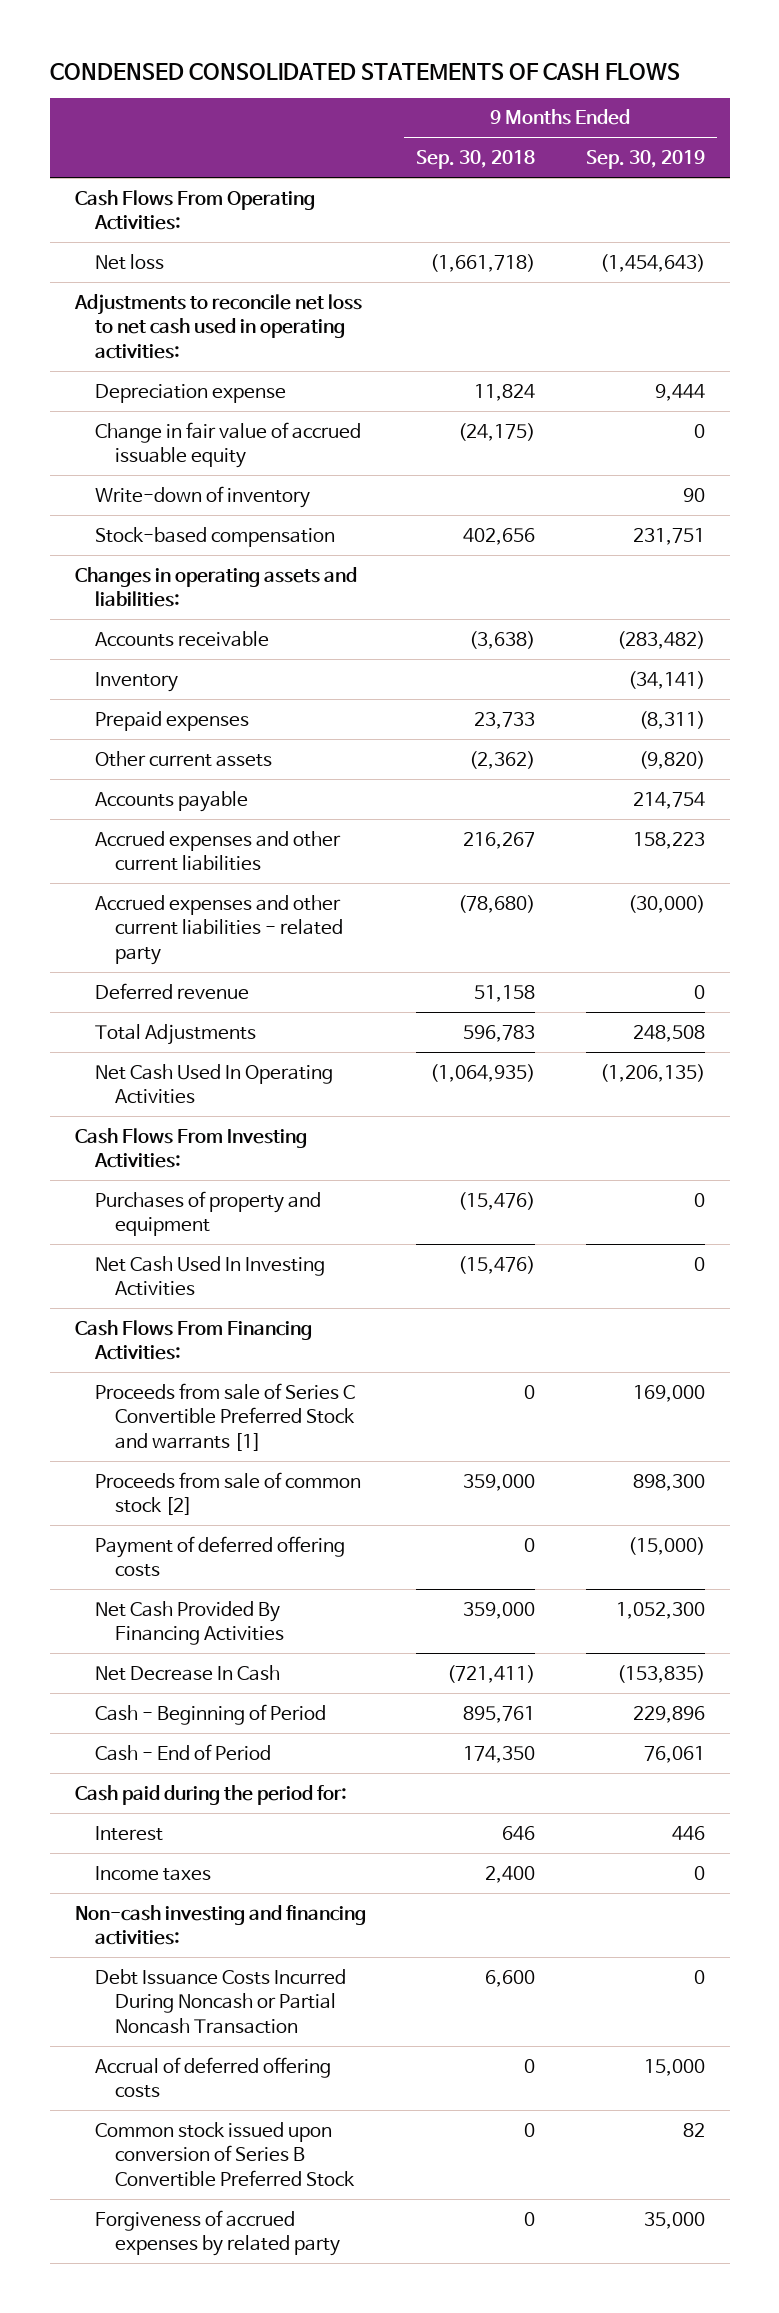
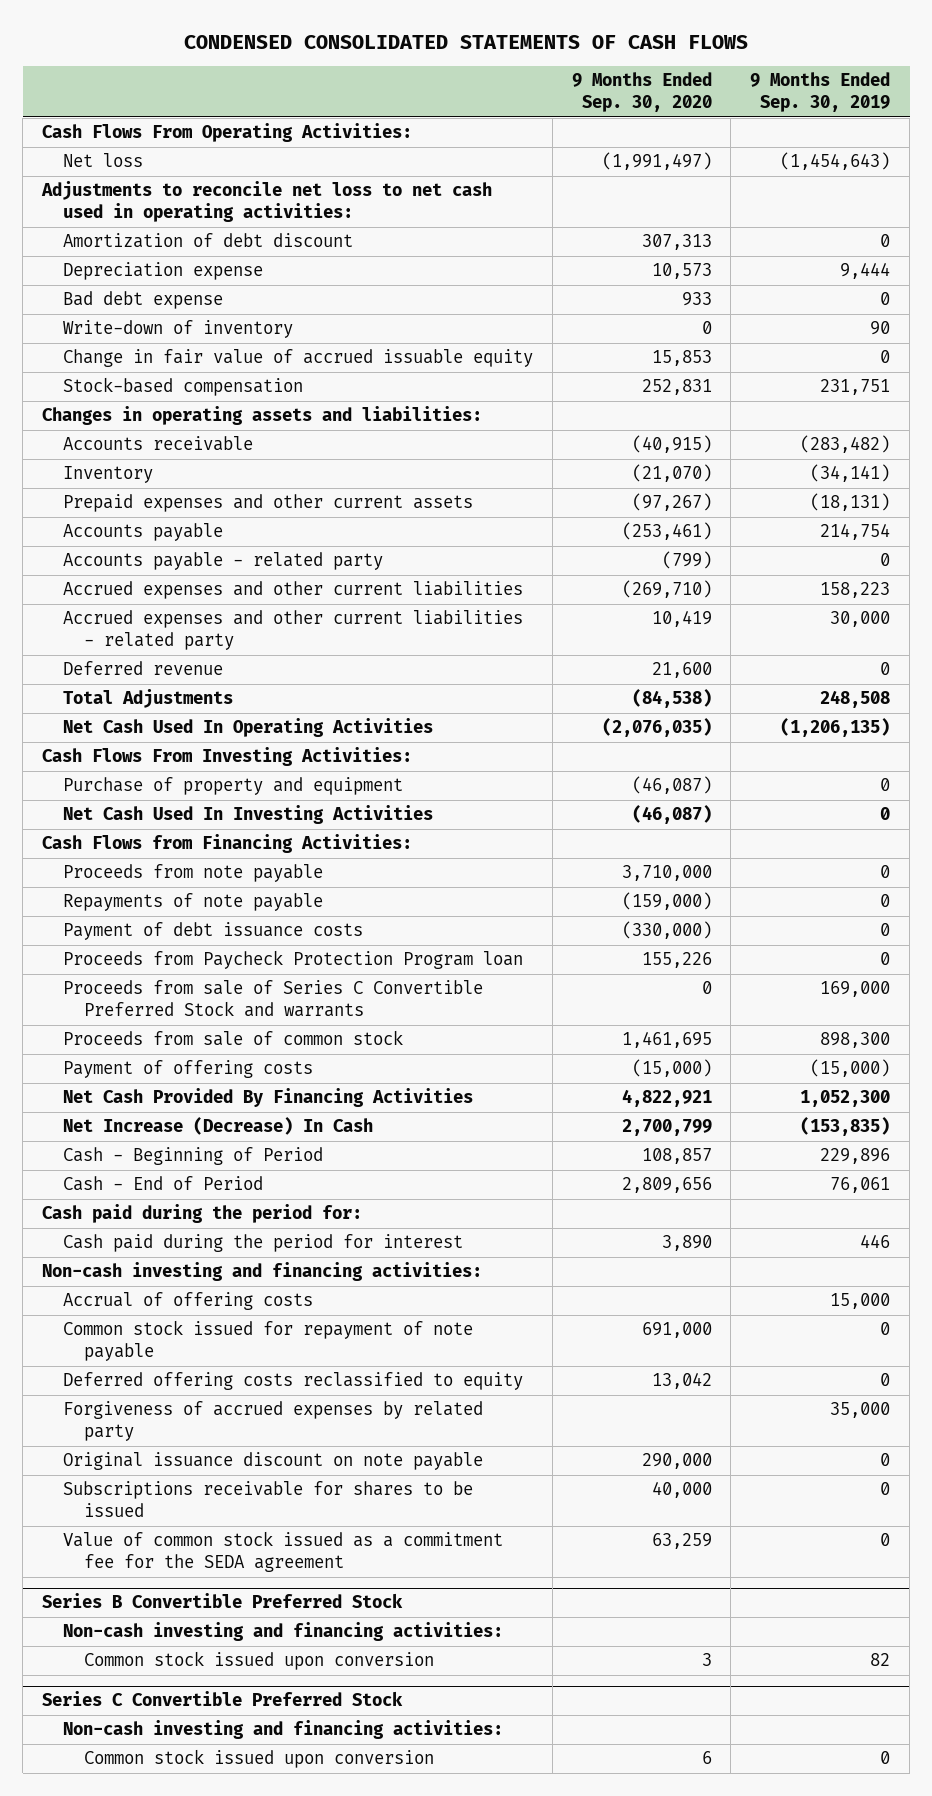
- | 9 Months Ended Sep. 30, 2018 | 9 Months Ended Sep. 30, 2019
+ | 9 Months Ended Sep. 30, 2020 | 9 Months Ended Sep. 30, 2019
+ Amortization of debt discount | 307,313 | 0
+ Bad debt expense | 933 | 0
moved down: Change in fair value of accrued issuable equity | 15,853 | 0
- Prepaid expenses | 23,733 | (8,311)
- Other current assets | (2,362) | (9,820)
+ Prepaid expenses and other current assets | (97,267) | (18,131)
+ Accounts payable - related party | (799) | 0
- Accrued expenses and other current liabilities - related party | (78,680) | (30,000)
+ Accrued expenses and other current liabilities - related party | 10,419 | 30,000
- Purchases of property and equipment | (15,476) | 0
+ Purchase of property and equipment | (46,087) | 0
- Cash Flows From Financing Activities:
- Proceeds from sale of Series C Convertible Preferred Stock and warrants [1] | 0 | 169,000
- Proceeds from sale of common stock [2] | 359,000 | 898,300
- Payment of deferred offering costs | 0 | (15,000)
+ Cash Flows from Financing Activities:
+ Proceeds from note payable | 3,710,000 | 0
+ Repayments of note payable | (159,000) | 0
+ Payment of debt issuance costs | (330,000) | 0
+ Proceeds from Paycheck Protection Program loan | 155,226 | 0
+ Proceeds from sale of Series C Convertible Preferred Stock and warrants | 0 | 169,000
+ Proceeds from sale of common stock | 1,461,695 | 898,300
+ Payment of offering costs | (15,000) | (15,000)
- Net Decrease In Cash | (721,411) | (153,835)
+ Net Increase (Decrease) In Cash | 2,700,799 | (153,835)
- Interest | 646 | 446
- Income taxes | 2,400 | 0
+ Cash paid during the period for interest | 3,890 | 446
- Debt Issuance Costs Incurred During Noncash or Partial Noncash Transaction | 6,600 | 0
- Accrual of deferred offering costs | 0 | 15,000
- Common stock issued upon conversion of Series B Convertible Preferred Stock | 0 | 82
+ Accrual of offering costs | | 15,000
+ Common stock issued for repayment of note payable | 691,000 | 0
+ Deferred offering costs reclassified to equity | 13,042 | 0
+ Original issuance discount on note payable | 290,000 | 0
+ Subscriptions receivable for shares to be issued | 40,000 | 0
+ Value of common stock issued as a commitment fee for the SEDA agreement | 63,259 | 0
+ Series B Convertible Preferred Stock
+ Non-cash investing and financing activities:
+ Common stock issued upon conversion | 3 | 82
+ Series C Convertible Preferred Stock
+ Non-cash investing and financing activities:
+ Common stock issued upon conversion | 6 | 0

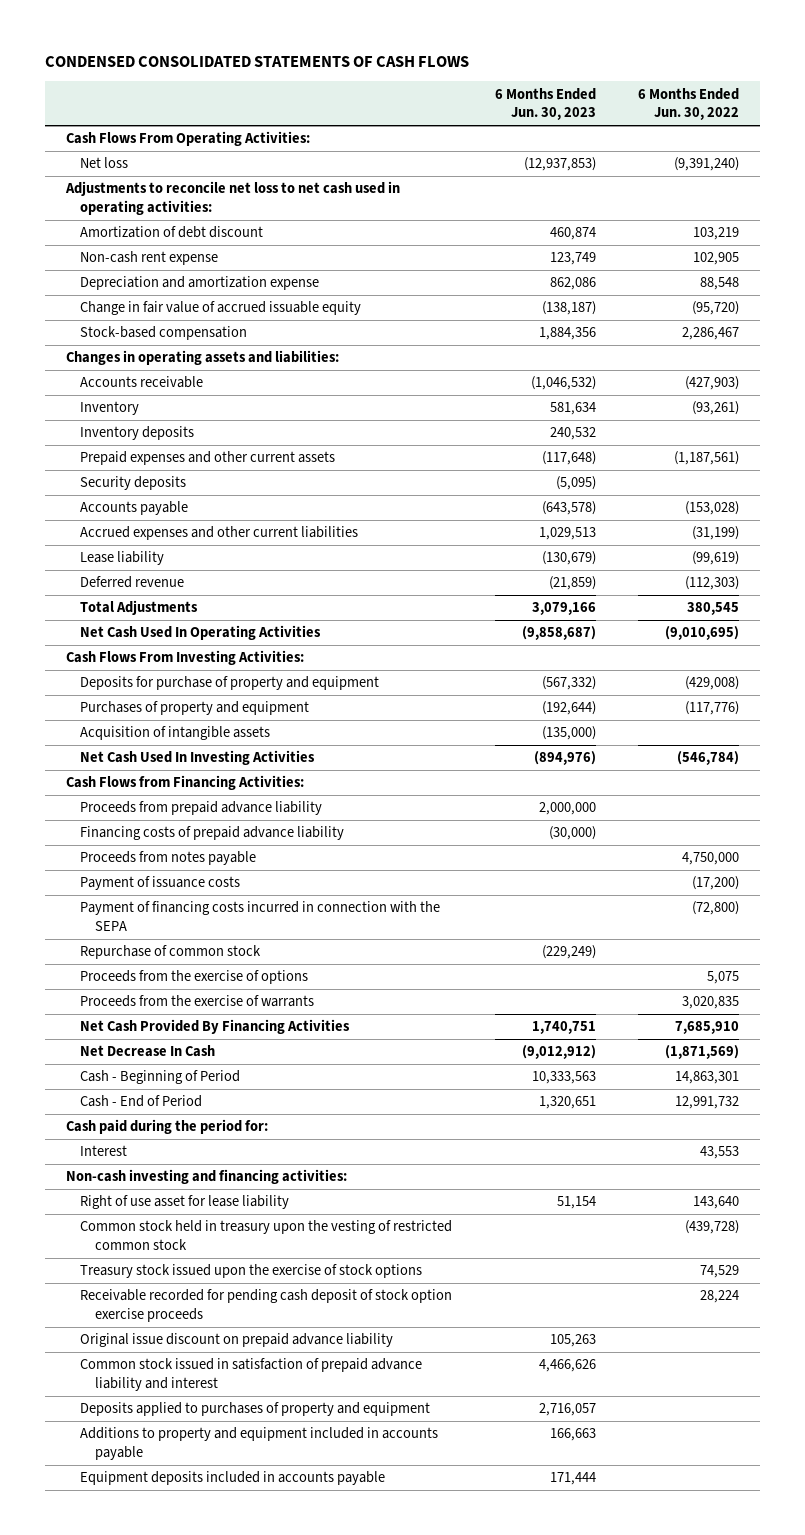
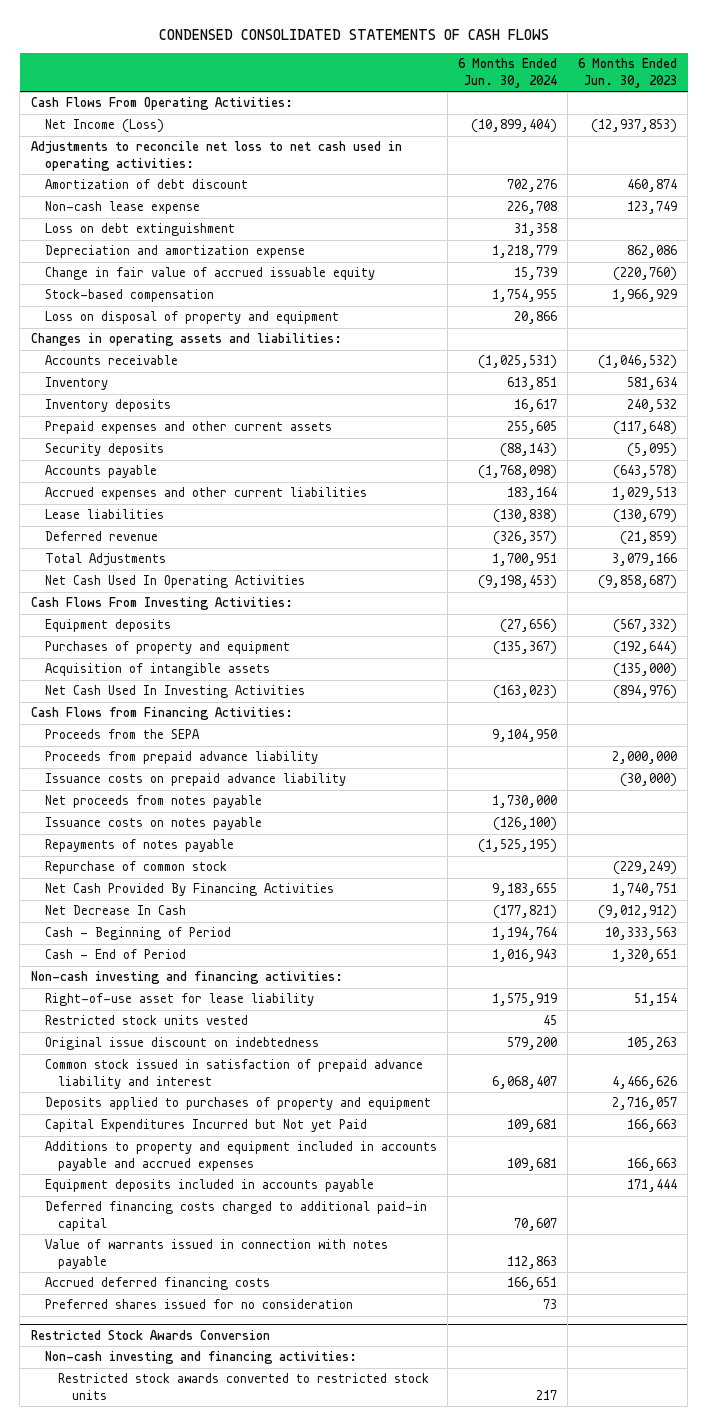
- | 6 Months Ended Jun. 30, 2023 | 6 Months Ended Jun. 30, 2022
+ | 6 Months Ended Jun. 30, 2024 | 6 Months Ended Jun. 30, 2023
- Net loss | (12,937,853) | (9,391,240)
+ Net Income (Loss) | (10,899,404) | (12,937,853)
- Non-cash rent expense | 123,749 | 102,905
+ Non-cash lease expense | 226,708 | 123,749
+ Loss on debt extinguishment | 31,358 |
- Change in fair value of accrued issuable equity | (138,187) | (95,720)
- Stock-based compensation | 1,884,356 | 2,286,467
+ Change in fair value of accrued issuable equity | 15,739 | (220,760)
+ Stock-based compensation | 1,754,955 | 1,966,929
+ Loss on disposal of property and equipment | 20,866 |
- Lease liability | (130,679) | (99,619)
+ Lease liabilities | (130,838) | (130,679)
- Deposits for purchase of property and equipment | (567,332) | (429,008)
+ Equipment deposits | (27,656) | (567,332)
+ Proceeds from the SEPA | 9,104,950 |
- Financing costs of prepaid advance liability | (30,000) |
- Proceeds from notes payable | | 4,750,000
- Payment of issuance costs | | (17,200)
- Payment of financing costs incurred in connection with the SEPA | | (72,800)
+ Issuance costs on prepaid advance liability | | (30,000)
+ Net proceeds from notes payable | 1,730,000 |
+ Issuance costs on notes payable | (126,100) |
+ Repayments of notes payable | (1,525,195) |
- Proceeds from the exercise of options | | 5,075
- Proceeds from the exercise of warrants | | 3,020,835
- Cash paid during the period for:
- Interest | | 43,553
- Right of use asset for lease liability | 51,154 | 143,640
- Common stock held in treasury upon the vesting of restricted common stock | | (439,728)
- Treasury stock issued upon the exercise of stock options | | 74,529
- Receivable recorded for pending cash deposit of stock option exercise proceeds | | 28,224
- Original issue discount on prepaid advance liability | 105,263 |
+ Right-of-use asset for lease liability | 1,575,919 | 51,154
+ Restricted stock units vested | 45 |
+ Original issue discount on indebtedness | 579,200 | 105,263
- Additions to property and equipment included in accounts payable | 166,663 |
+ Capital Expenditures Incurred but Not yet Paid | 109,681 | 166,663
+ Additions to property and equipment included in accounts payable and accrued expenses | 109,681 | 166,663
+ Deferred financing costs charged to additional paid-in capital | 70,607 |
+ Value of warrants issued in connection with notes payable | 112,863 |
+ Accrued deferred financing costs | 166,651 |
+ Preferred shares issued for no consideration | 73 |
+ Restricted Stock Awards Conversion
+ Non-cash investing and financing activities:
+ Restricted stock awards converted to restricted stock units | 217 |

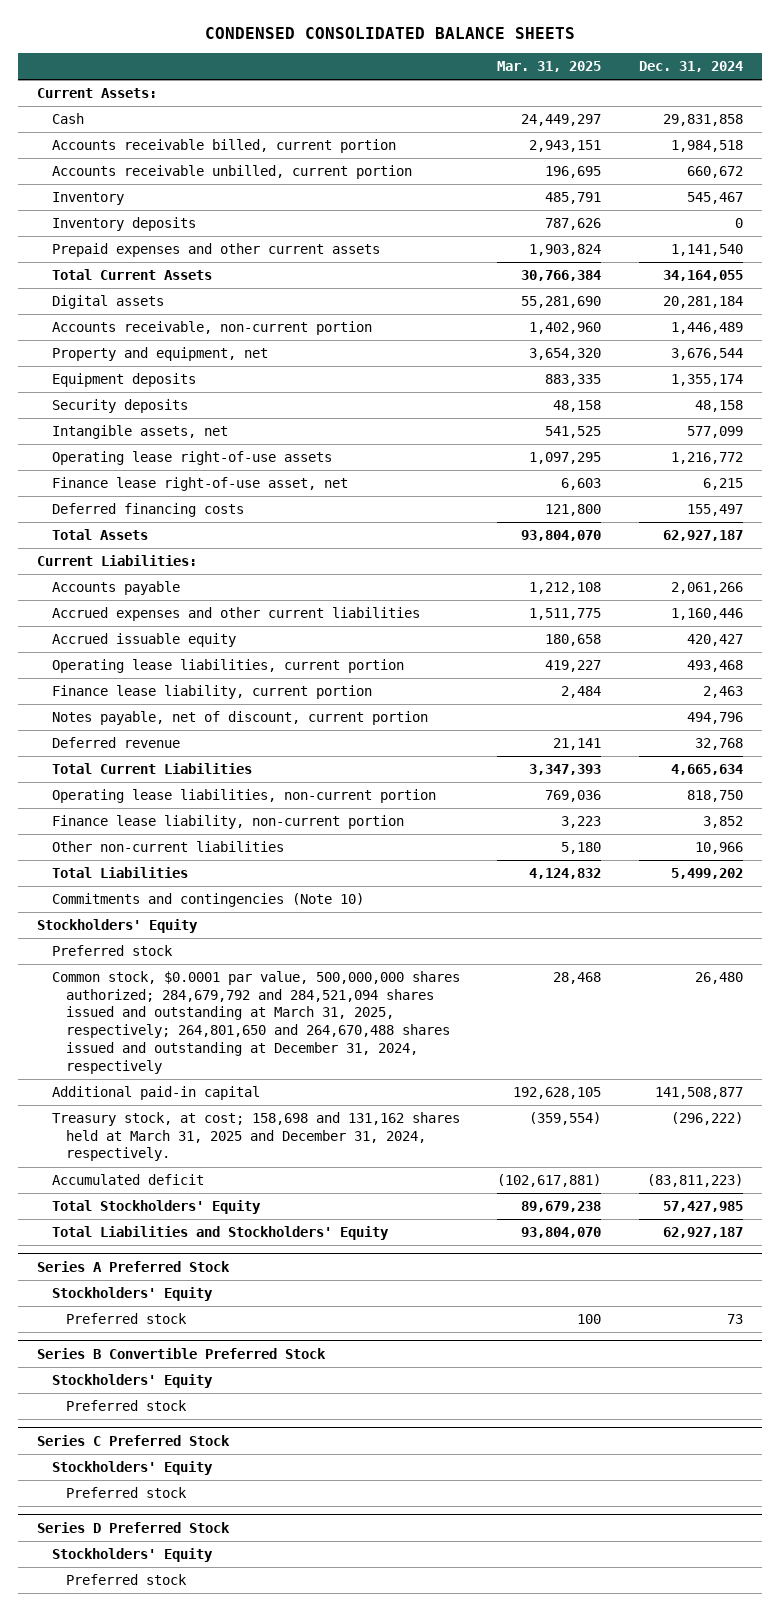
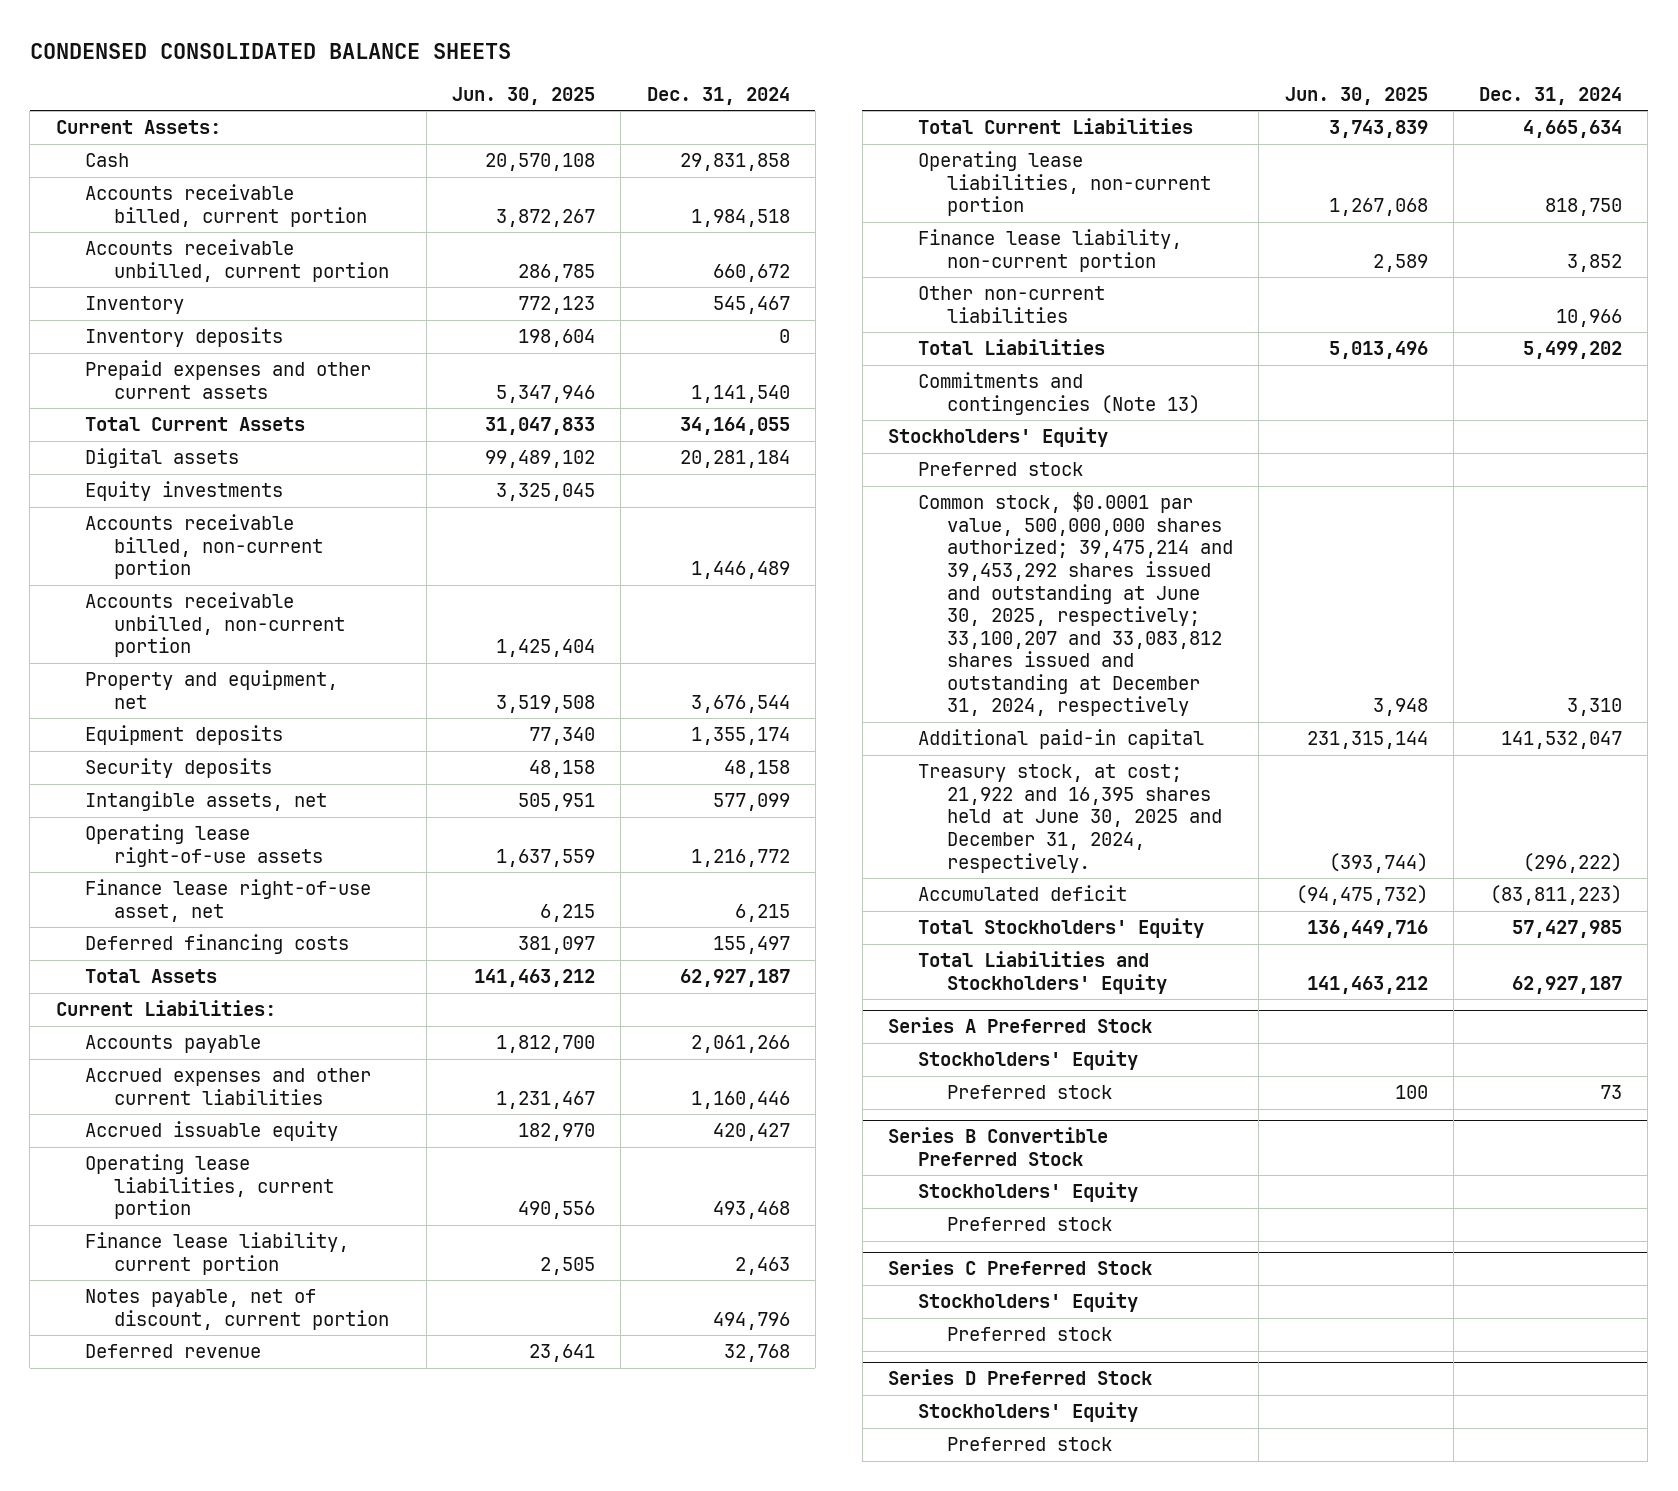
- | Mar. 31, 2025 | Dec. 31, 2024
+ | Jun. 30, 2025 | Dec. 31, 2024
- Accounts receivable, non-current portion | 1,402,960 | 1,446,489
+ Equity investments | 3,325,045 |
+ Accounts receivable billed, non-current portion | | 1,446,489
+ Accounts receivable unbilled, non-current portion | 1,425,404 |
- Commitments and contingencies (Note 10)
+ Commitments and contingencies (Note 13)
- Common stock, $0.0001 par value, 500,000,000 shares authorized; 284,679,792 and 284,521,094 shares issued and outstanding at March 31, 2025, respectively; 264,801,650 and 264,670,488 shares issued and outstanding at December 31, 2024, respectively | 28,468 | 26,480
- Additional paid-in capital | 192,628,105 | 141,508,877
- Treasury stock, at cost; 158,698 and 131,162 shares held at March 31, 2025 and December 31, 2024, respectively. | (359,554) | (296,222)
+ Common stock, $0.0001 par value, 500,000,000 shares authorized; 39,475,214 and 39,453,292 shares issued and outstanding at June 30, 2025, respectively; 33,100,207 and 33,083,812 shares issued and outstanding at December 31, 2024, respectively | 3,948 | 3,310
+ Additional paid-in capital | 231,315,144 | 141,532,047
+ Treasury stock, at cost; 21,922 and 16,395 shares held at June 30, 2025 and December 31, 2024, respectively. | (393,744) | (296,222)

